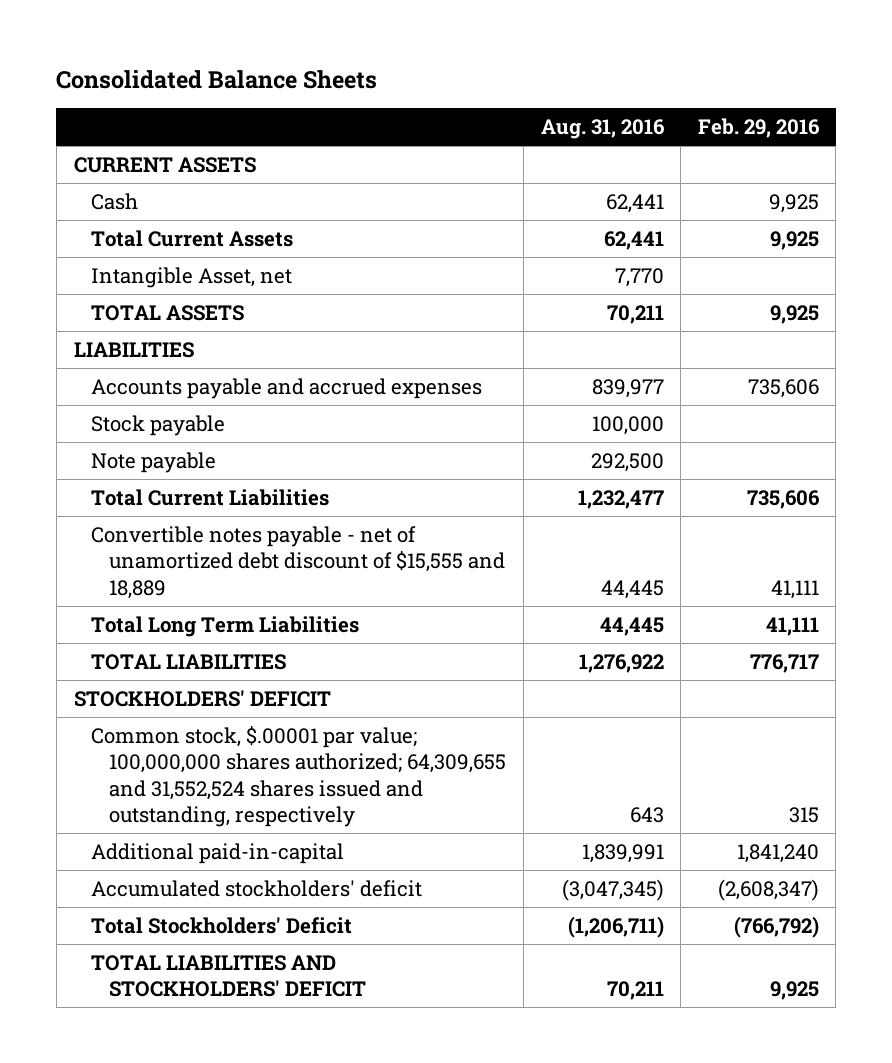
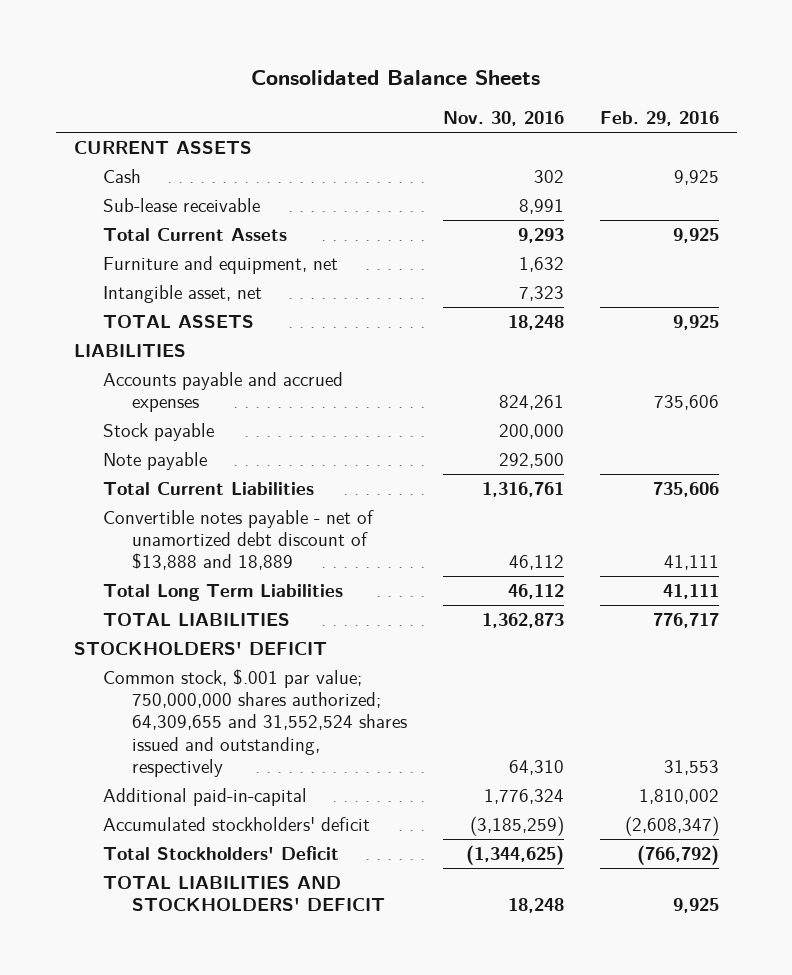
- | Aug. 31, 2016 | Feb. 29, 2016
+ | Nov. 30, 2016 | Feb. 29, 2016
+ Sub-lease receivable | 8,991 |
- Intangible Asset, net | 7,770 |
+ Furniture and equipment, net | 1,632 |
+ Intangible asset, net | 7,323 |
- Convertible notes payable - net of unamortized debt discount of $15,555 and 18,889 | 44,445 | 41,111
+ Convertible notes payable - net of unamortized debt discount of $13,888 and 18,889 | 46,112 | 41,111
- Common stock, $.00001 par value; 100,000,000 shares authorized; 64,309,655 and 31,552,524 shares issued and outstanding, respectively | 643 | 315
- Additional paid-in-capital | 1,839,991 | 1,841,240
+ Common stock, $.001 par value; 750,000,000 shares authorized; 64,309,655 and 31,552,524 shares issued and outstanding, respectively | 64,310 | 31,553
+ Additional paid-in-capital | 1,776,324 | 1,810,002

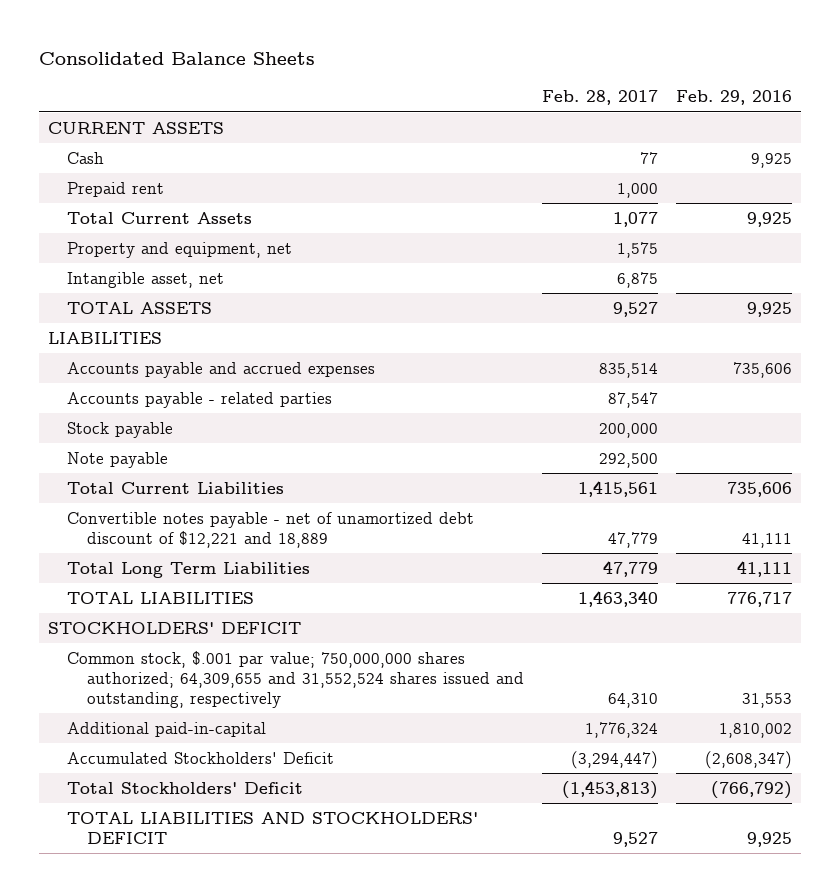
- | Nov. 30, 2016 | Feb. 29, 2016
+ | Feb. 28, 2017 | Feb. 29, 2016
- Sub-lease receivable | 8,991 |
+ Prepaid rent | 1,000 |
- Furniture and equipment, net | 1,632 |
+ Property and equipment, net | 1,575 |
+ Accounts payable - related parties | 87,547 |
- Convertible notes payable - net of unamortized debt discount of $13,888 and 18,889 | 46,112 | 41,111
+ Convertible notes payable - net of unamortized debt discount of $12,221 and 18,889 | 47,779 | 41,111
- Accumulated stockholders' deficit | (3,185,259) | (2,608,347)
+ Accumulated Stockholders' Deficit | (3,294,447) | (2,608,347)

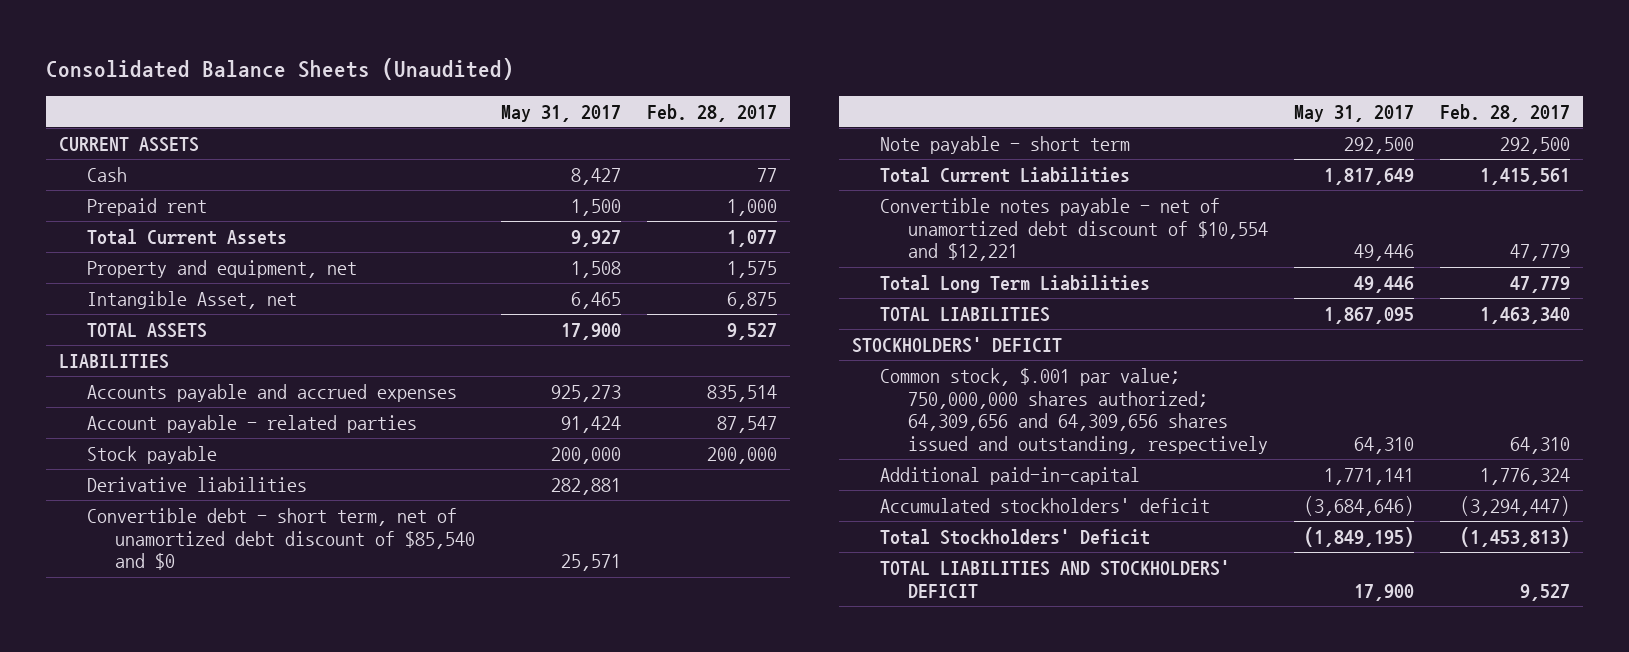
- Consolidated Balance Sheets
+ Consolidated Balance Sheets (Unaudited)
- | Feb. 28, 2017 | Feb. 29, 2016
+ | May 31, 2017 | Feb. 28, 2017
- Intangible asset, net | 6,875 |
+ Intangible Asset, net | 6,465 | 6,875
- Accounts payable - related parties | 87,547 |
+ Account payable - related parties | 91,424 | 87,547
- Note payable | 292,500 |
+ Derivative liabilities | 282,881 |
+ Convertible debt - short term, net of unamortized debt discount of $85,540 and $0 | 25,571 |
+ Note payable - short term | 292,500 | 292,500
- Convertible notes payable - net of unamortized debt discount of $12,221 and 18,889 | 47,779 | 41,111
+ Convertible notes payable - net of unamortized debt discount of $10,554 and $12,221 | 49,446 | 47,779
- Common stock, $.001 par value; 750,000,000 shares authorized; 64,309,655 and 31,552,524 shares issued and outstanding, respectively | 64,310 | 31,553
+ Common stock, $.001 par value; 750,000,000 shares authorized; 64,309,656 and 64,309,656 shares issued and outstanding, respectively | 64,310 | 64,310
- Accumulated Stockholders' Deficit | (3,294,447) | (2,608,347)
+ Accumulated stockholders' deficit | (3,684,646) | (3,294,447)

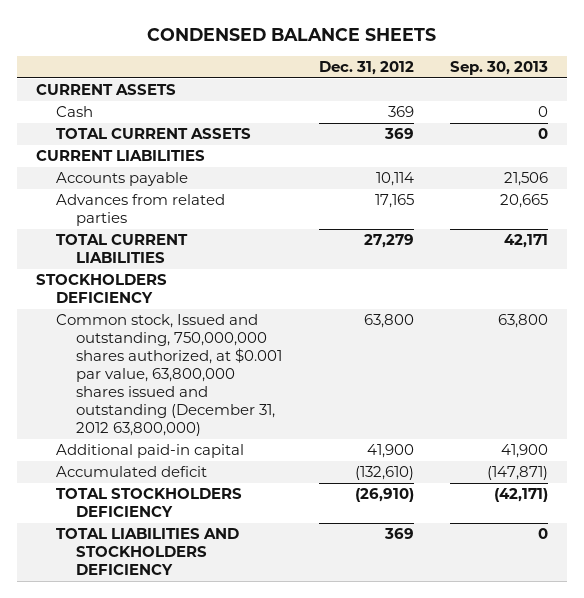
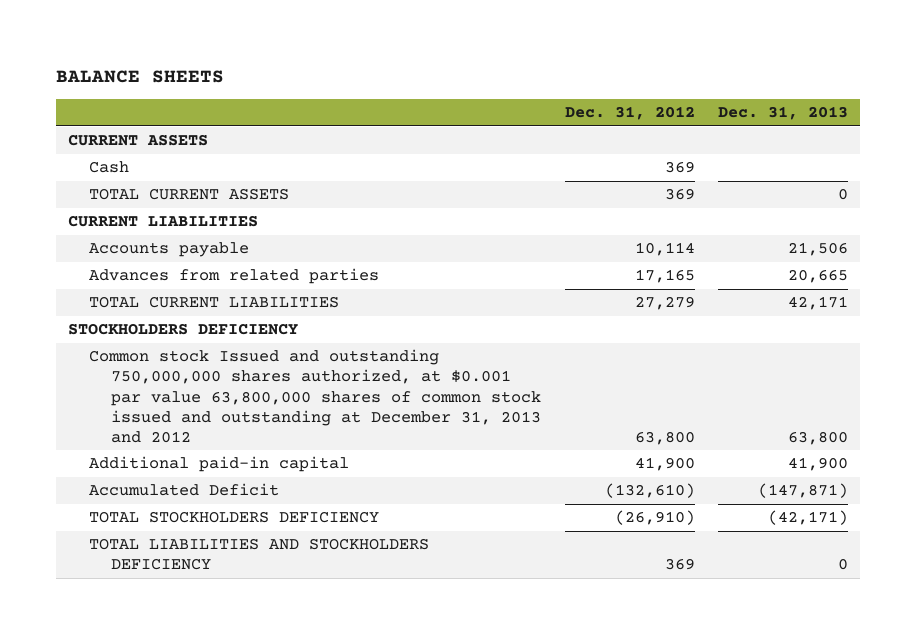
- CONDENSED BALANCE SHEETS
+ BALANCE SHEETS
- | Dec. 31, 2012 | Sep. 30, 2013
+ | Dec. 31, 2012 | Dec. 31, 2013
- Common stock, Issued and outstanding, 750,000,000 shares authorized, at $0.001 par value, 63,800,000 shares issued and outstanding (December 31, 2012 63,800,000) | 63,800 | 63,800
+ Common stock Issued and outstanding 750,000,000 shares authorized, at $0.001 par value 63,800,000 shares of common stock issued and outstanding at December 31, 2013 and 2012 | 63,800 | 63,800
- Accumulated deficit | (132,610) | (147,871)
+ Accumulated Deficit | (132,610) | (147,871)

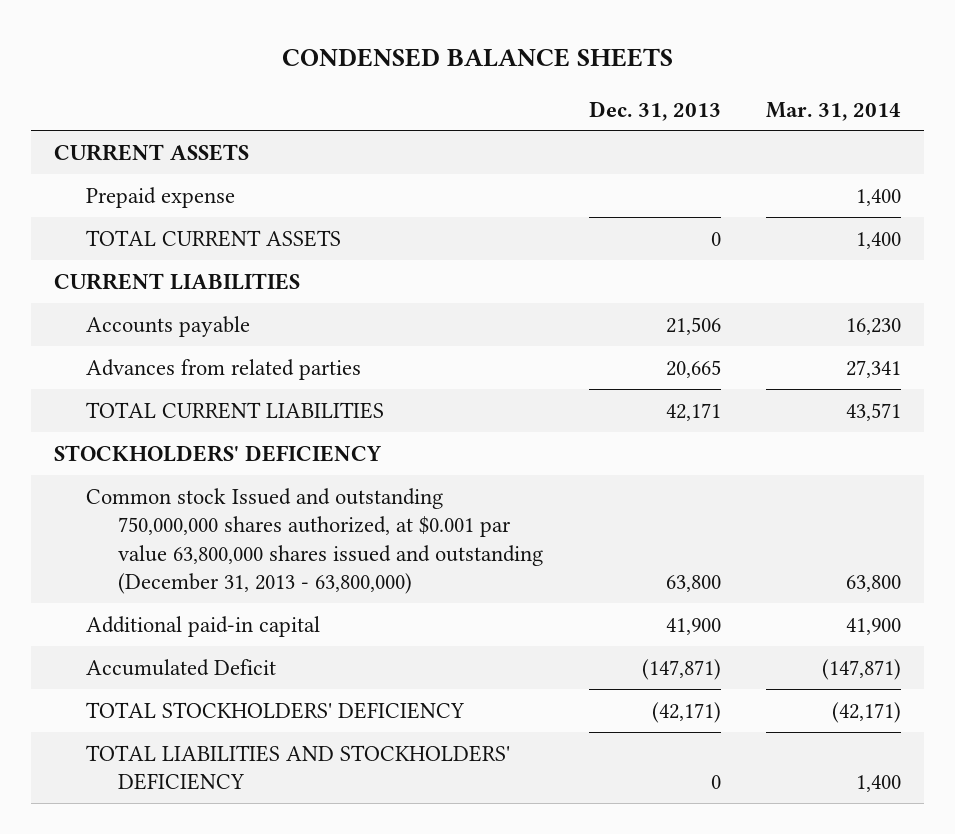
- BALANCE SHEETS
+ CONDENSED BALANCE SHEETS
- | Dec. 31, 2012 | Dec. 31, 2013
+ | Dec. 31, 2013 | Mar. 31, 2014
- Cash | 369 |
+ Prepaid expense | | 1,400
- STOCKHOLDERS DEFICIENCY
- Common stock Issued and outstanding 750,000,000 shares authorized, at $0.001 par value 63,800,000 shares of common stock issued and outstanding at December 31, 2013 and 2012 | 63,800 | 63,800
+ STOCKHOLDERS' DEFICIENCY
+ Common stock Issued and outstanding 750,000,000 shares authorized, at $0.001 par value 63,800,000 shares issued and outstanding (December 31, 2013 - 63,800,000) | 63,800 | 63,800
- TOTAL STOCKHOLDERS DEFICIENCY | (26,910) | (42,171)
- TOTAL LIABILITIES AND STOCKHOLDERS DEFICIENCY | 369 | 0
+ TOTAL STOCKHOLDERS' DEFICIENCY | (42,171) | (42,171)
+ TOTAL LIABILITIES AND STOCKHOLDERS' DEFICIENCY | 0 | 1,400

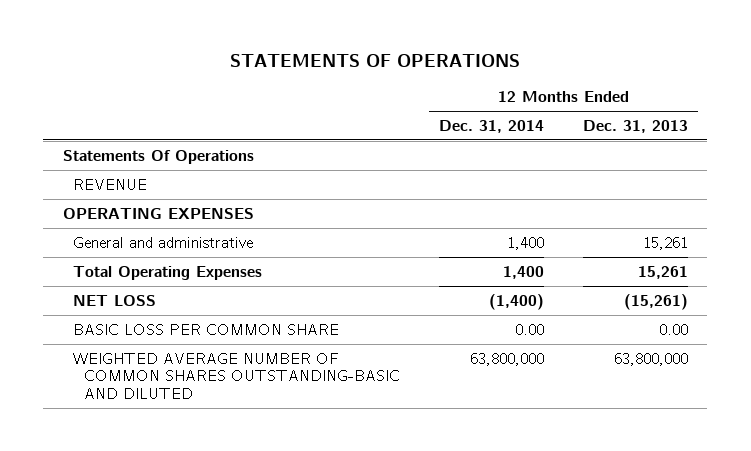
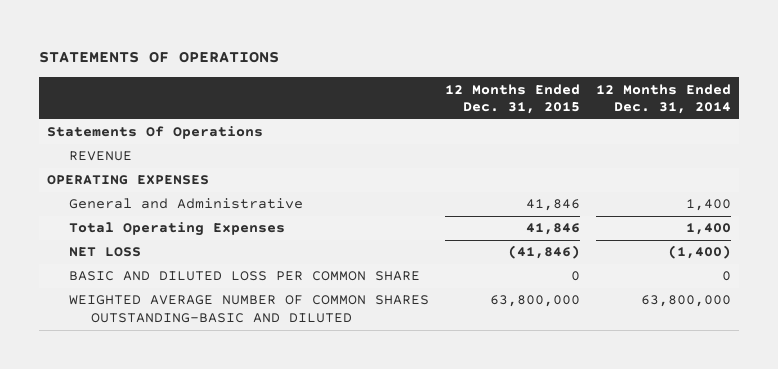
- | 12 Months Ended Dec. 31, 2014 | 12 Months Ended Dec. 31, 2013
+ | 12 Months Ended Dec. 31, 2015 | 12 Months Ended Dec. 31, 2014
- General and administrative | 1,400 | 15,261
+ General and Administrative | 41,846 | 1,400
- BASIC LOSS PER COMMON SHARE | 0.00 | 0.00
+ BASIC AND DILUTED LOSS PER COMMON SHARE | 0 | 0

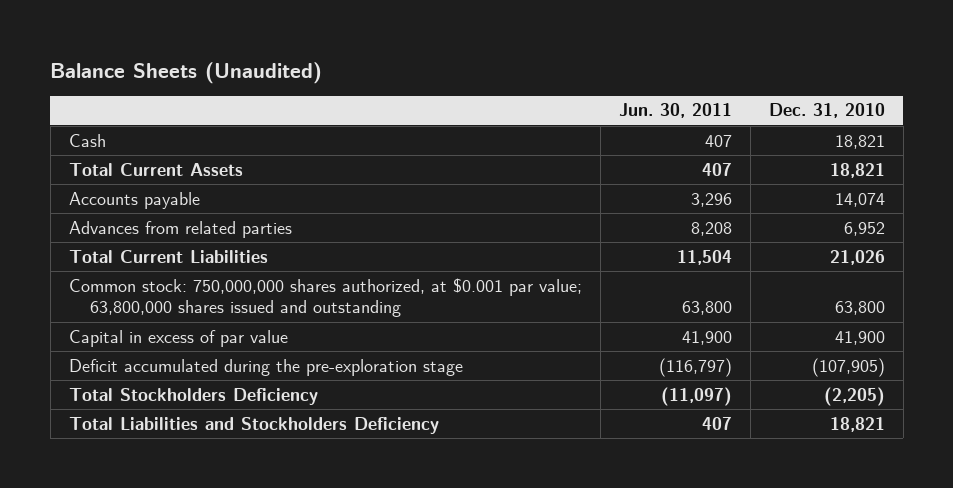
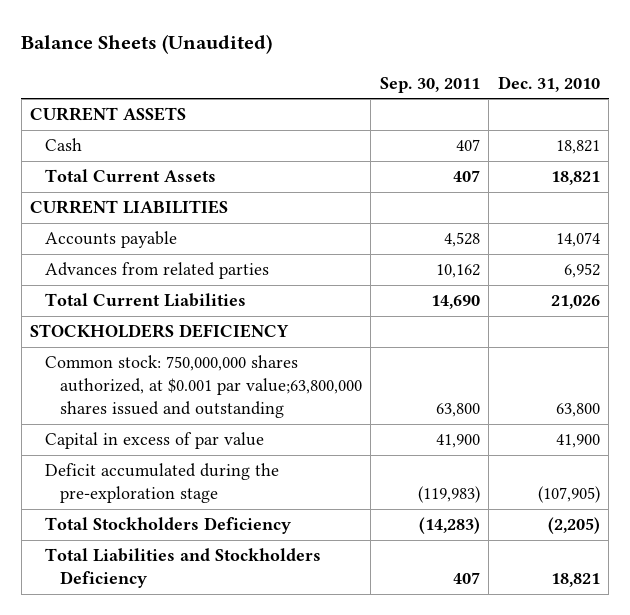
- | Jun. 30, 2011 | Dec. 31, 2010
+ | Sep. 30, 2011 | Dec. 31, 2010
+ CURRENT ASSETS
+ CURRENT LIABILITIES
- Common stock: 750,000,000 shares authorized, at $0.001 par value; 63,800,000 shares issued and outstanding | 63,800 | 63,800
+ STOCKHOLDERS DEFICIENCY
+ Common stock: 750,000,000 shares authorized, at $0.001 par value;63,800,000 shares issued and outstanding | 63,800 | 63,800

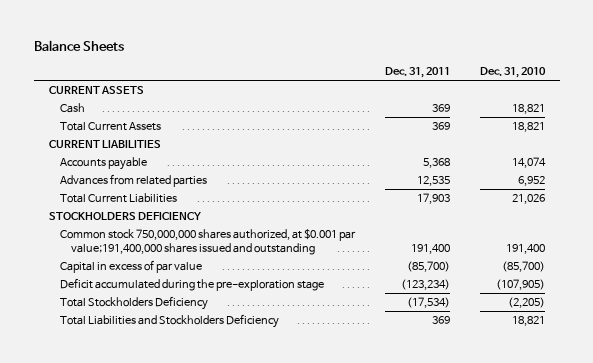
- Balance Sheets (Unaudited)
+ Balance Sheets
- | Sep. 30, 2011 | Dec. 31, 2010
+ | Dec. 31, 2011 | Dec. 31, 2010
- Common stock: 750,000,000 shares authorized, at $0.001 par value;63,800,000 shares issued and outstanding | 63,800 | 63,800
- Capital in excess of par value | 41,900 | 41,900
+ Common stock 750,000,000 shares authorized, at $0.001 par value;191,400,000 shares issued and outstanding | 191,400 | 191,400
+ Capital in excess of par value | (85,700) | (85,700)

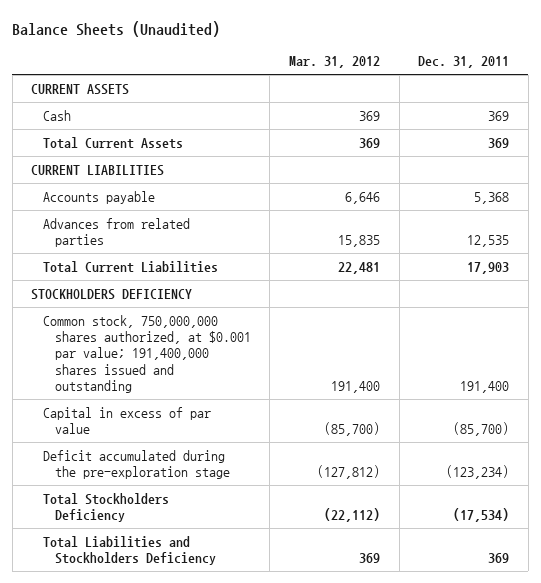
- Balance Sheets
+ Balance Sheets (Unaudited)
- | Dec. 31, 2011 | Dec. 31, 2010
+ | Mar. 31, 2012 | Dec. 31, 2011
- Common stock 750,000,000 shares authorized, at $0.001 par value;191,400,000 shares issued and outstanding | 191,400 | 191,400
+ Common stock, 750,000,000 shares authorized, at $0.001 par value; 191,400,000 shares issued and outstanding | 191,400 | 191,400

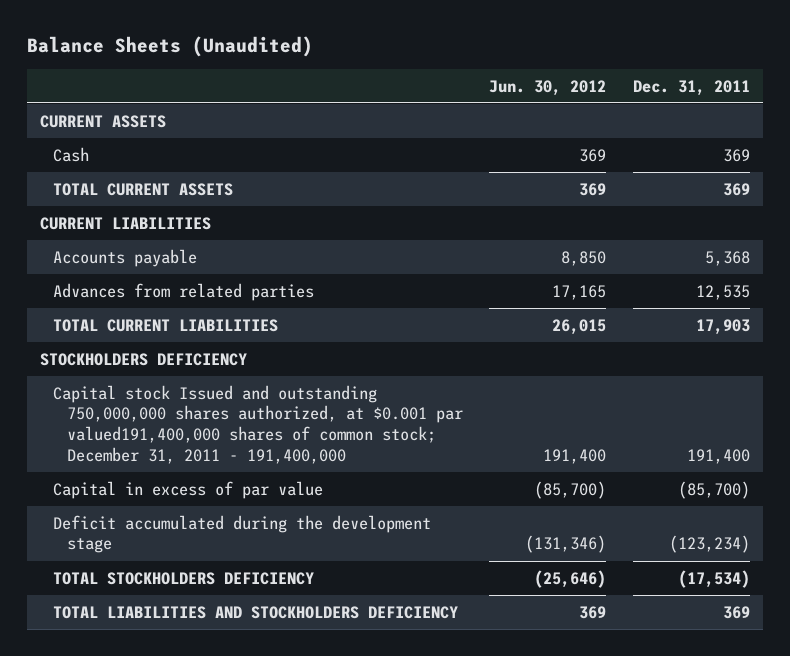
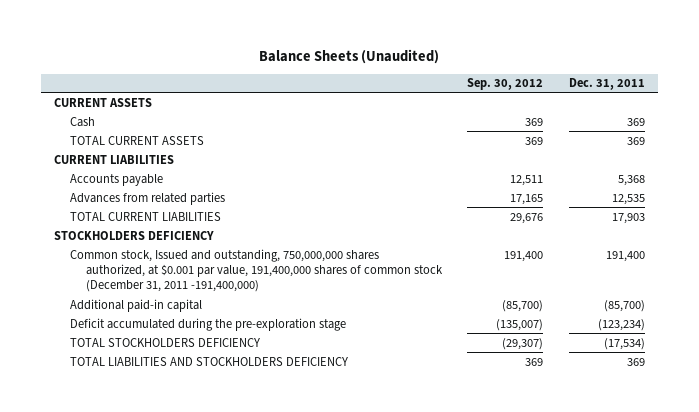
- | Jun. 30, 2012 | Dec. 31, 2011
+ | Sep. 30, 2012 | Dec. 31, 2011
- Capital stock Issued and outstanding 750,000,000 shares authorized, at $0.001 par valued191,400,000 shares of common stock; December 31, 2011 - 191,400,000 | 191,400 | 191,400
- Capital in excess of par value | (85,700) | (85,700)
- Deficit accumulated during the development stage | (131,346) | (123,234)
+ Common stock, Issued and outstanding, 750,000,000 shares authorized, at $0.001 par value, 191,400,000 shares of common stock (December 31, 2011 -191,400,000) | 191,400 | 191,400
+ Additional paid-in capital | (85,700) | (85,700)
+ Deficit accumulated during the pre-exploration stage | (135,007) | (123,234)

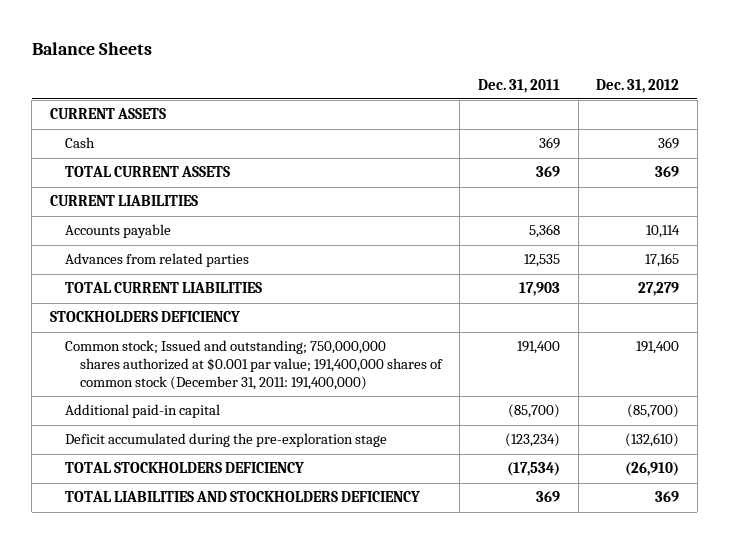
- Balance Sheets (Unaudited)
+ Balance Sheets
- | Sep. 30, 2012 | Dec. 31, 2011
+ | Dec. 31, 2011 | Dec. 31, 2012
- Common stock, Issued and outstanding, 750,000,000 shares authorized, at $0.001 par value, 191,400,000 shares of common stock (December 31, 2011 -191,400,000) | 191,400 | 191,400
+ Common stock; Issued and outstanding; 750,000,000 shares authorized at $0.001 par value; 191,400,000 shares of common stock (December 31, 2011: 191,400,000) | 191,400 | 191,400

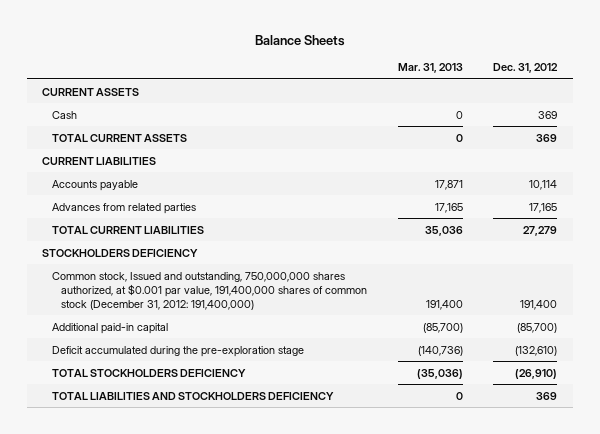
- | Dec. 31, 2011 | Dec. 31, 2012
+ | Mar. 31, 2013 | Dec. 31, 2012
- Common stock; Issued and outstanding; 750,000,000 shares authorized at $0.001 par value; 191,400,000 shares of common stock (December 31, 2011: 191,400,000) | 191,400 | 191,400
+ Common stock, Issued and outstanding, 750,000,000 shares authorized, at $0.001 par value, 191,400,000 shares of common stock (December 31, 2012: 191,400,000) | 191,400 | 191,400

